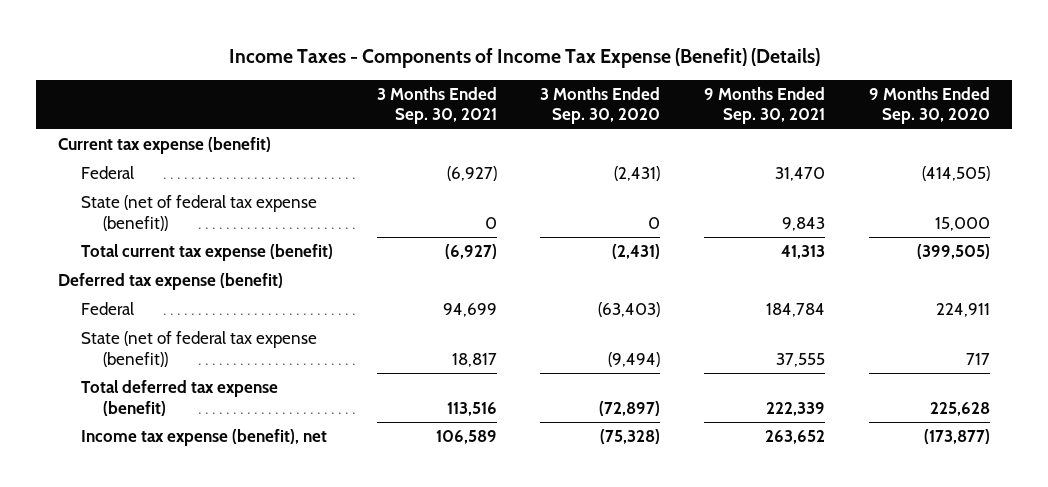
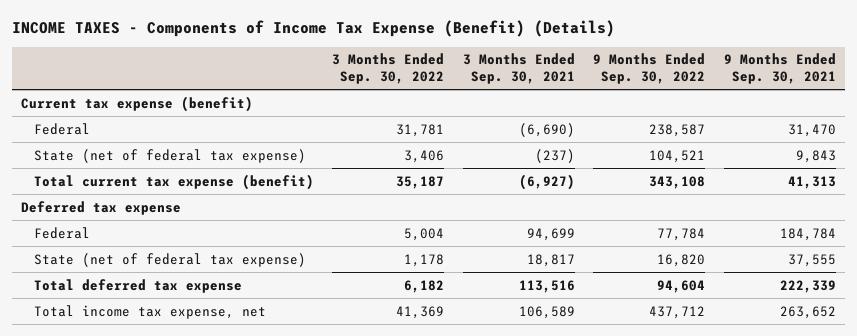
- Income Taxes - Components of Income Tax Expense (Benefit) (Details)
+ INCOME TAXES - Components of Income Tax Expense (Benefit) (Details)
- | 3 Months Ended Sep. 30, 2021 | 3 Months Ended Sep. 30, 2020 | 9 Months Ended Sep. 30, 2021 | 9 Months Ended Sep. 30, 2020
+ | 3 Months Ended Sep. 30, 2022 | 3 Months Ended Sep. 30, 2021 | 9 Months Ended Sep. 30, 2022 | 9 Months Ended Sep. 30, 2021
- Federal | (6,927) | (2,431) | 31,470 | (414,505)
- State (net of federal tax expense (benefit)) | 0 | 0 | 9,843 | 15,000
+ Federal | 31,781 | (6,690) | 238,587 | 31,470
+ State (net of federal tax expense) | 3,406 | (237) | 104,521 | 9,843
- Deferred tax expense (benefit)
+ Deferred tax expense
- State (net of federal tax expense (benefit)) | 18,817 | (9,494) | 37,555 | 717
- Total deferred tax expense (benefit) | 113,516 | (72,897) | 222,339 | 225,628
- Income tax expense (benefit), net | 106,589 | (75,328) | 263,652 | (173,877)
+ State (net of federal tax expense) | 1,178 | 18,817 | 16,820 | 37,555
+ Total deferred tax expense | 6,182 | 113,516 | 94,604 | 222,339
+ Total income tax expense, net | 41,369 | 106,589 | 437,712 | 263,652

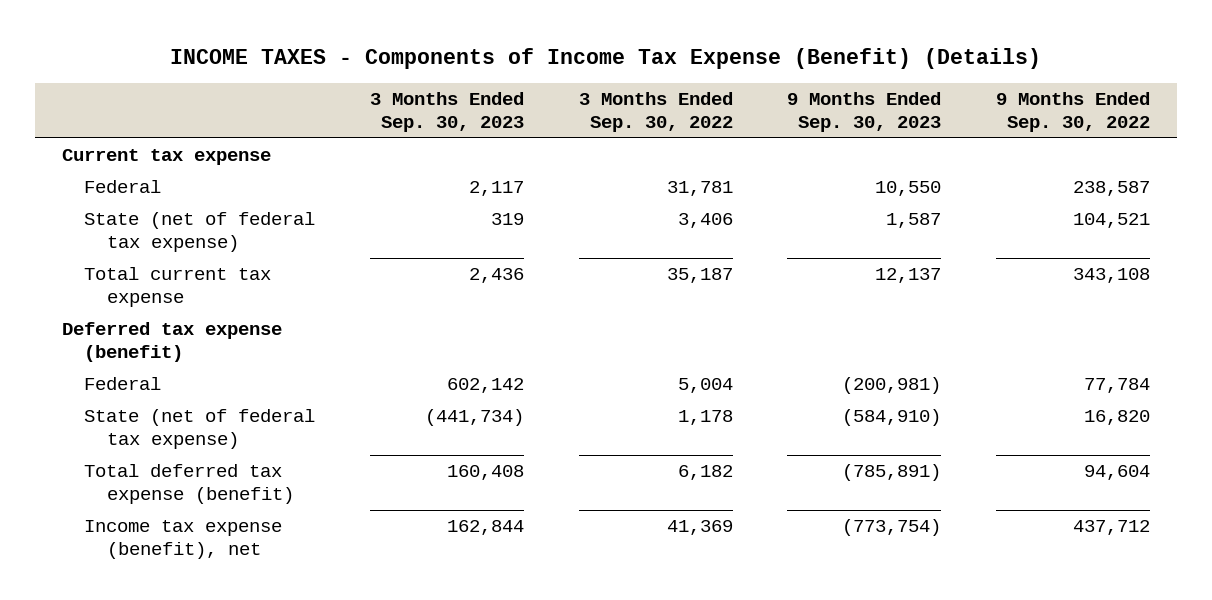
- | 3 Months Ended Sep. 30, 2022 | 3 Months Ended Sep. 30, 2021 | 9 Months Ended Sep. 30, 2022 | 9 Months Ended Sep. 30, 2021
+ | 3 Months Ended Sep. 30, 2023 | 3 Months Ended Sep. 30, 2022 | 9 Months Ended Sep. 30, 2023 | 9 Months Ended Sep. 30, 2022
- Current tax expense (benefit)
+ Current tax expense
- Total current tax expense (benefit) | 35,187 | (6,927) | 343,108 | 41,313
- Deferred tax expense
+ Total current tax expense | 2,436 | 35,187 | 12,137 | 343,108
+ Deferred tax expense (benefit)
- Total deferred tax expense | 6,182 | 113,516 | 94,604 | 222,339
- Total income tax expense, net | 41,369 | 106,589 | 437,712 | 263,652
+ Total deferred tax expense (benefit) | 160,408 | 6,182 | (785,891) | 94,604
+ Income tax expense (benefit), net | 162,844 | 41,369 | (773,754) | 437,712

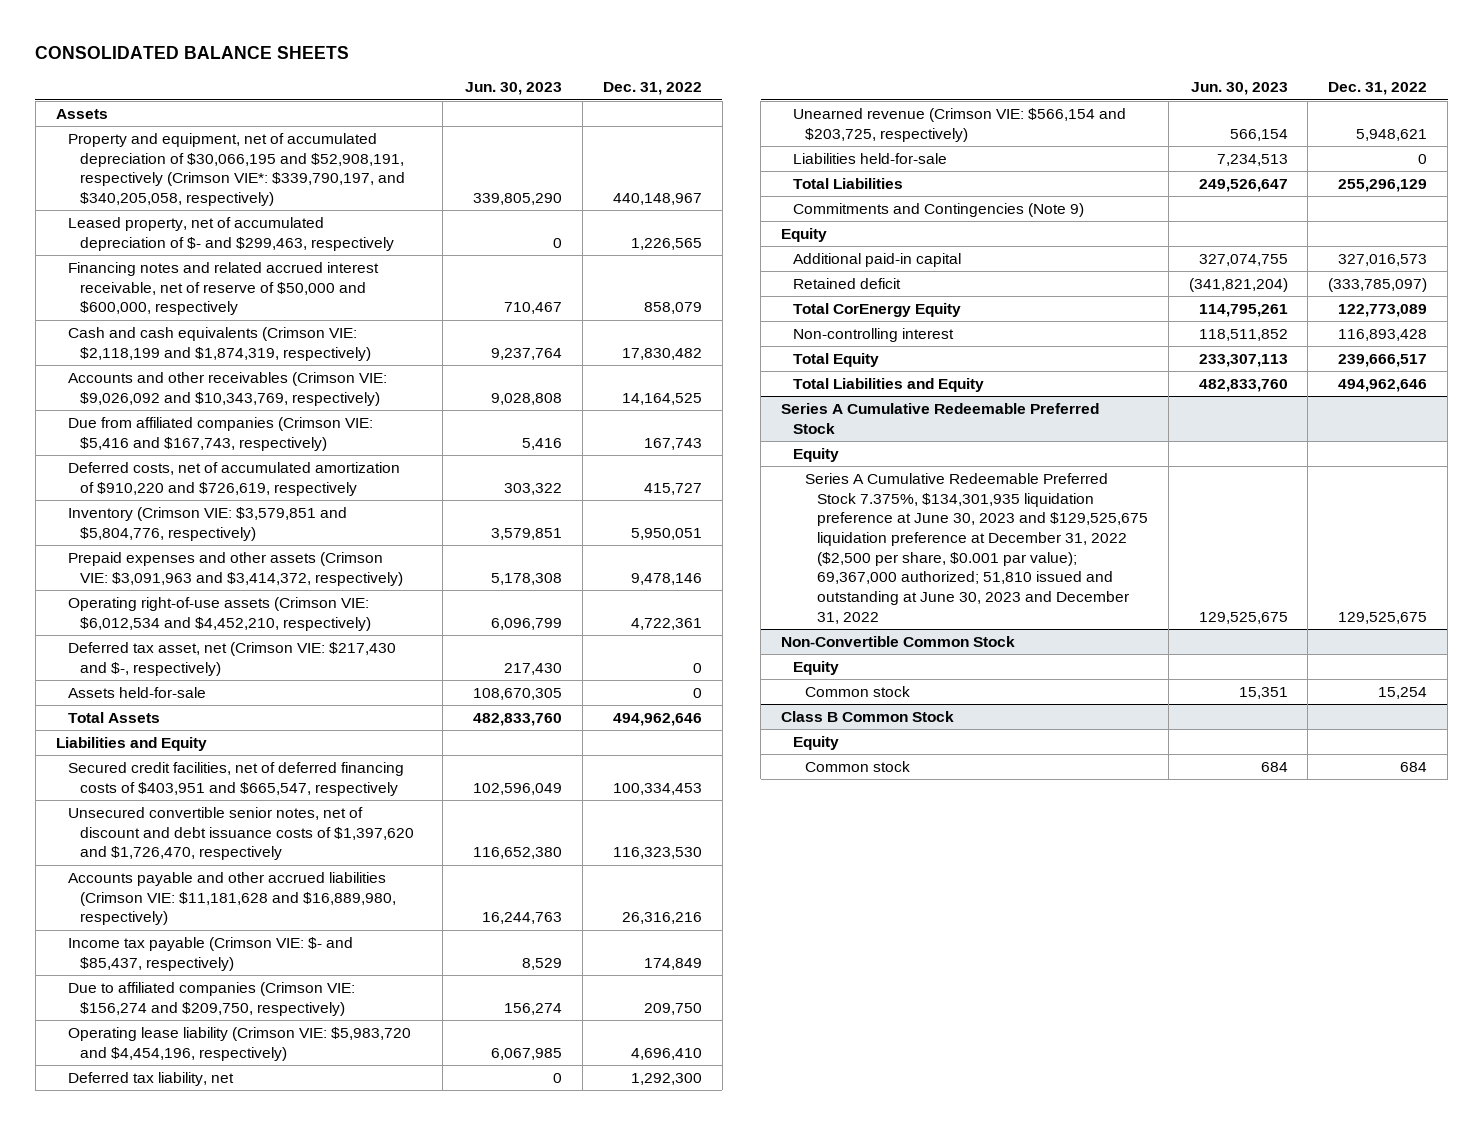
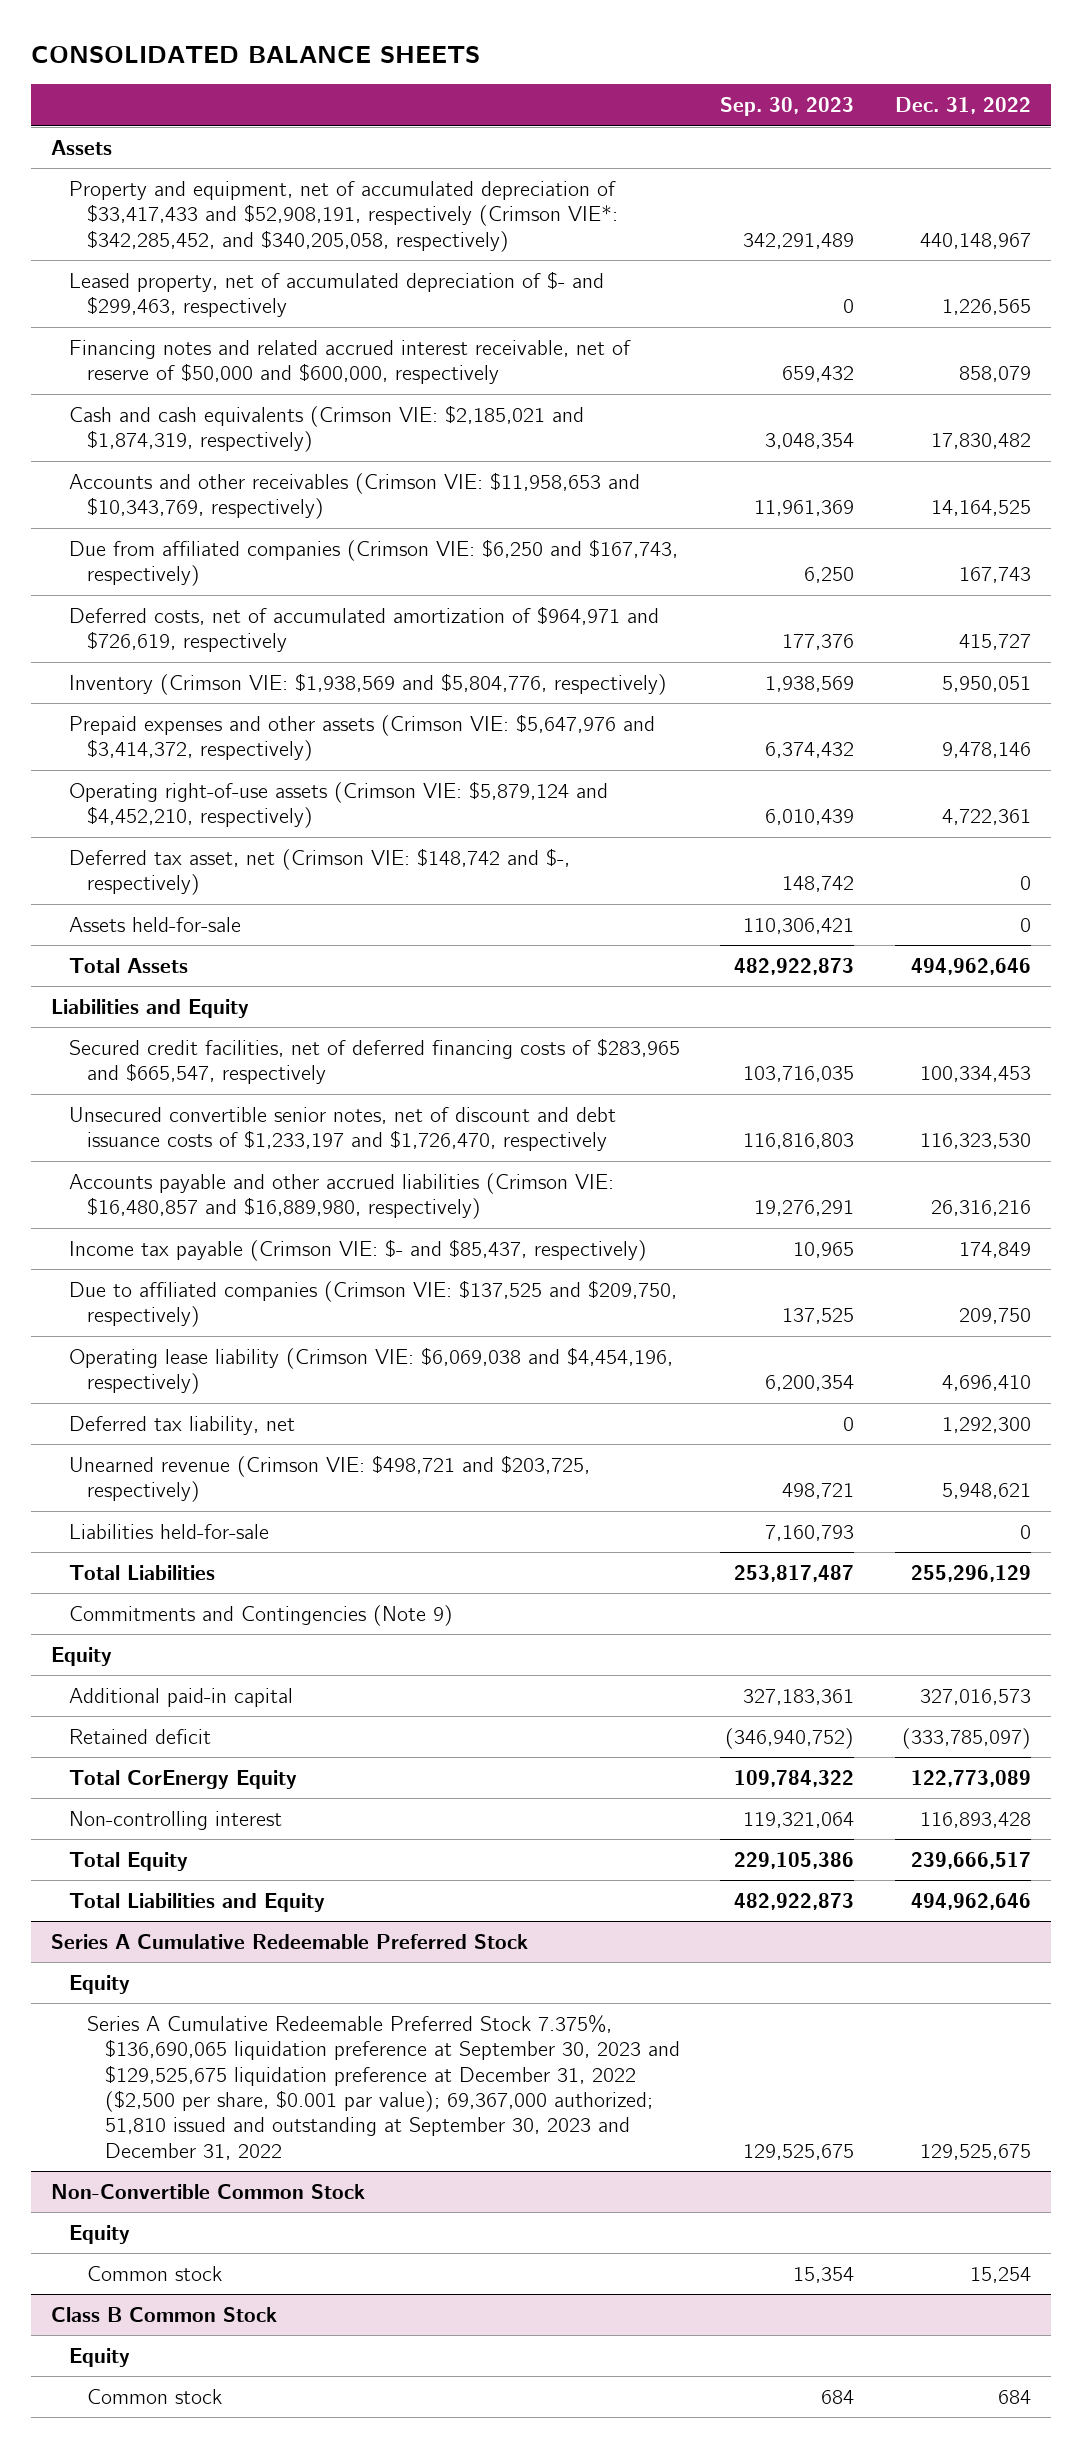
- | Jun. 30, 2023 | Dec. 31, 2022
+ | Sep. 30, 2023 | Dec. 31, 2022
- Property and equipment, net of accumulated depreciation of $30,066,195 and $52,908,191, respectively (Crimson VIE*: $339,790,197, and $340,205,058, respectively) | 339,805,290 | 440,148,967
+ Property and equipment, net of accumulated depreciation of $33,417,433 and $52,908,191, respectively (Crimson VIE*: $342,285,452, and $340,205,058, respectively) | 342,291,489 | 440,148,967
- Cash and cash equivalents (Crimson VIE: $2,118,199 and $1,874,319, respectively) | 9,237,764 | 17,830,482
- Accounts and other receivables (Crimson VIE: $9,026,092 and $10,343,769, respectively) | 9,028,808 | 14,164,525
- Due from affiliated companies (Crimson VIE: $5,416 and $167,743, respectively) | 5,416 | 167,743
- Deferred costs, net of accumulated amortization of $910,220 and $726,619, respectively | 303,322 | 415,727
- Inventory (Crimson VIE: $3,579,851 and $5,804,776, respectively) | 3,579,851 | 5,950,051
- Prepaid expenses and other assets (Crimson VIE: $3,091,963 and $3,414,372, respectively) | 5,178,308 | 9,478,146
- Operating right-of-use assets (Crimson VIE: $6,012,534 and $4,452,210, respectively) | 6,096,799 | 4,722,361
- Deferred tax asset, net (Crimson VIE: $217,430 and $-, respectively) | 217,430 | 0
+ Cash and cash equivalents (Crimson VIE: $2,185,021 and $1,874,319, respectively) | 3,048,354 | 17,830,482
+ Accounts and other receivables (Crimson VIE: $11,958,653 and $10,343,769, respectively) | 11,961,369 | 14,164,525
+ Due from affiliated companies (Crimson VIE: $6,250 and $167,743, respectively) | 6,250 | 167,743
+ Deferred costs, net of accumulated amortization of $964,971 and $726,619, respectively | 177,376 | 415,727
+ Inventory (Crimson VIE: $1,938,569 and $5,804,776, respectively) | 1,938,569 | 5,950,051
+ Prepaid expenses and other assets (Crimson VIE: $5,647,976 and $3,414,372, respectively) | 6,374,432 | 9,478,146
+ Operating right-of-use assets (Crimson VIE: $5,879,124 and $4,452,210, respectively) | 6,010,439 | 4,722,361
+ Deferred tax asset, net (Crimson VIE: $148,742 and $-, respectively) | 148,742 | 0
- Secured credit facilities, net of deferred financing costs of $403,951 and $665,547, respectively | 102,596,049 | 100,334,453
- Unsecured convertible senior notes, net of discount and debt issuance costs of $1,397,620 and $1,726,470, respectively | 116,652,380 | 116,323,530
- Accounts payable and other accrued liabilities (Crimson VIE: $11,181,628 and $16,889,980, respectively) | 16,244,763 | 26,316,216
+ Secured credit facilities, net of deferred financing costs of $283,965 and $665,547, respectively | 103,716,035 | 100,334,453
+ Unsecured convertible senior notes, net of discount and debt issuance costs of $1,233,197 and $1,726,470, respectively | 116,816,803 | 116,323,530
+ Accounts payable and other accrued liabilities (Crimson VIE: $16,480,857 and $16,889,980, respectively) | 19,276,291 | 26,316,216
- Due to affiliated companies (Crimson VIE: $156,274 and $209,750, respectively) | 156,274 | 209,750
- Operating lease liability (Crimson VIE: $5,983,720 and $4,454,196, respectively) | 6,067,985 | 4,696,410
+ Due to affiliated companies (Crimson VIE: $137,525 and $209,750, respectively) | 137,525 | 209,750
+ Operating lease liability (Crimson VIE: $6,069,038 and $4,454,196, respectively) | 6,200,354 | 4,696,410
- Unearned revenue (Crimson VIE: $566,154 and $203,725, respectively) | 566,154 | 5,948,621
+ Unearned revenue (Crimson VIE: $498,721 and $203,725, respectively) | 498,721 | 5,948,621
@ Series A Cumulative Redeemable Preferred Stock
- Series A Cumulative Redeemable Preferred Stock 7.375%, $134,301,935 liquidation preference at June 30, 2023 and $129,525,675 liquidation preference at December 31, 2022 ($2,500 per share, $0.001 par value); 69,367,000 authorized; 51,810 issued and outstanding at June 30, 2023 and December 31, 2022 | 129,525,675 | 129,525,675
+ Series A Cumulative Redeemable Preferred Stock 7.375%, $136,690,065 liquidation preference at September 30, 2023 and $129,525,675 liquidation preference at December 31, 2022 ($2,500 per share, $0.001 par value); 69,367,000 authorized; 51,810 issued and outstanding at September 30, 2023 and December 31, 2022 | 129,525,675 | 129,525,675

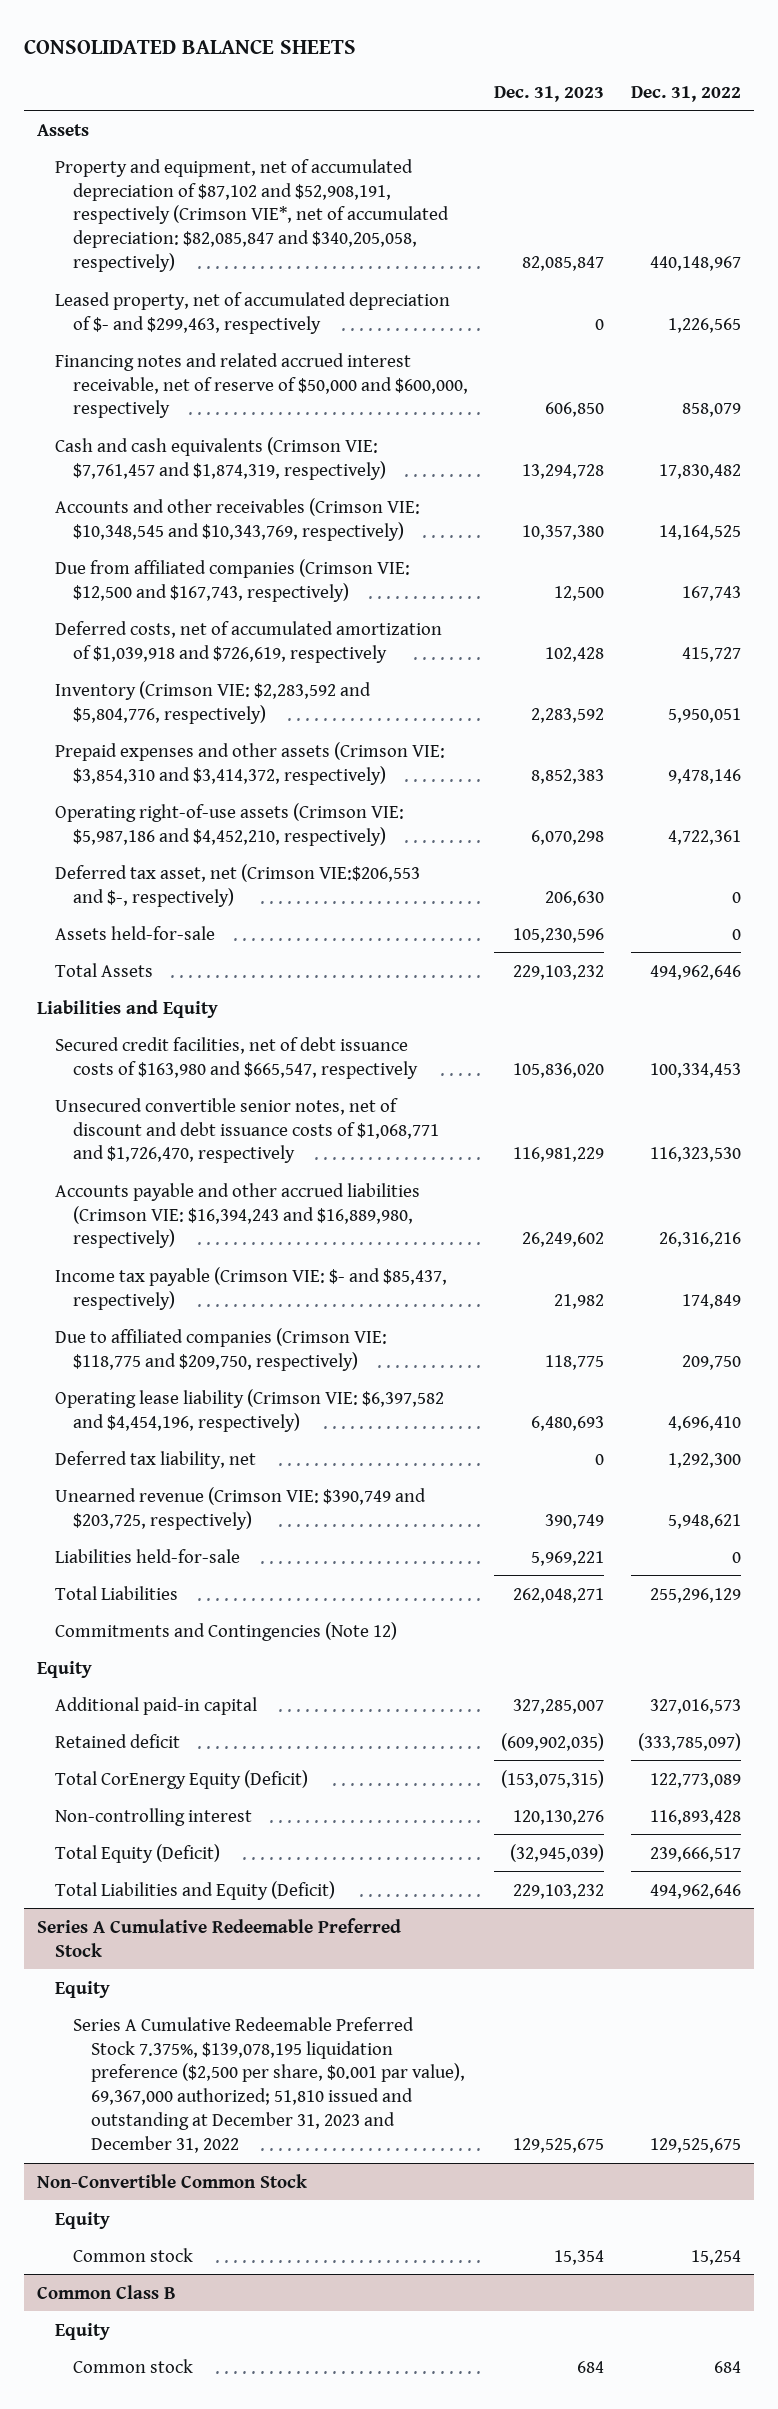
- | Sep. 30, 2023 | Dec. 31, 2022
+ | Dec. 31, 2023 | Dec. 31, 2022
- Property and equipment, net of accumulated depreciation of $33,417,433 and $52,908,191, respectively (Crimson VIE*: $342,285,452, and $340,205,058, respectively) | 342,291,489 | 440,148,967
+ Property and equipment, net of accumulated depreciation of $87,102 and $52,908,191, respectively (Crimson VIE*, net of accumulated depreciation: $82,085,847 and $340,205,058, respectively) | 82,085,847 | 440,148,967
- Cash and cash equivalents (Crimson VIE: $2,185,021 and $1,874,319, respectively) | 3,048,354 | 17,830,482
- Accounts and other receivables (Crimson VIE: $11,958,653 and $10,343,769, respectively) | 11,961,369 | 14,164,525
- Due from affiliated companies (Crimson VIE: $6,250 and $167,743, respectively) | 6,250 | 167,743
- Deferred costs, net of accumulated amortization of $964,971 and $726,619, respectively | 177,376 | 415,727
- Inventory (Crimson VIE: $1,938,569 and $5,804,776, respectively) | 1,938,569 | 5,950,051
- Prepaid expenses and other assets (Crimson VIE: $5,647,976 and $3,414,372, respectively) | 6,374,432 | 9,478,146
- Operating right-of-use assets (Crimson VIE: $5,879,124 and $4,452,210, respectively) | 6,010,439 | 4,722,361
- Deferred tax asset, net (Crimson VIE: $148,742 and $-, respectively) | 148,742 | 0
+ Cash and cash equivalents (Crimson VIE: $7,761,457 and $1,874,319, respectively) | 13,294,728 | 17,830,482
+ Accounts and other receivables (Crimson VIE: $10,348,545 and $10,343,769, respectively) | 10,357,380 | 14,164,525
+ Due from affiliated companies (Crimson VIE: $12,500 and $167,743, respectively) | 12,500 | 167,743
+ Deferred costs, net of accumulated amortization of $1,039,918 and $726,619, respectively | 102,428 | 415,727
+ Inventory (Crimson VIE: $2,283,592 and $5,804,776, respectively) | 2,283,592 | 5,950,051
+ Prepaid expenses and other assets (Crimson VIE: $3,854,310 and $3,414,372, respectively) | 8,852,383 | 9,478,146
+ Operating right-of-use assets (Crimson VIE: $5,987,186 and $4,452,210, respectively) | 6,070,298 | 4,722,361
+ Deferred tax asset, net (Crimson VIE:$206,553 and $-, respectively) | 206,630 | 0
- Secured credit facilities, net of deferred financing costs of $283,965 and $665,547, respectively | 103,716,035 | 100,334,453
- Unsecured convertible senior notes, net of discount and debt issuance costs of $1,233,197 and $1,726,470, respectively | 116,816,803 | 116,323,530
- Accounts payable and other accrued liabilities (Crimson VIE: $16,480,857 and $16,889,980, respectively) | 19,276,291 | 26,316,216
+ Secured credit facilities, net of debt issuance costs of $163,980 and $665,547, respectively | 105,836,020 | 100,334,453
+ Unsecured convertible senior notes, net of discount and debt issuance costs of $1,068,771 and $1,726,470, respectively | 116,981,229 | 116,323,530
+ Accounts payable and other accrued liabilities (Crimson VIE: $16,394,243 and $16,889,980, respectively) | 26,249,602 | 26,316,216
- Due to affiliated companies (Crimson VIE: $137,525 and $209,750, respectively) | 137,525 | 209,750
- Operating lease liability (Crimson VIE: $6,069,038 and $4,454,196, respectively) | 6,200,354 | 4,696,410
+ Due to affiliated companies (Crimson VIE: $118,775 and $209,750, respectively) | 118,775 | 209,750
+ Operating lease liability (Crimson VIE: $6,397,582 and $4,454,196, respectively) | 6,480,693 | 4,696,410
- Unearned revenue (Crimson VIE: $498,721 and $203,725, respectively) | 498,721 | 5,948,621
+ Unearned revenue (Crimson VIE: $390,749 and $203,725, respectively) | 390,749 | 5,948,621
- Commitments and Contingencies (Note 9)
+ Commitments and Contingencies (Note 12)
- Total CorEnergy Equity | 109,784,322 | 122,773,089
+ Total CorEnergy Equity (Deficit) | (153,075,315) | 122,773,089
- Total Equity | 229,105,386 | 239,666,517
- Total Liabilities and Equity | 482,922,873 | 494,962,646
+ Total Equity (Deficit) | (32,945,039) | 239,666,517
+ Total Liabilities and Equity (Deficit) | 229,103,232 | 494,962,646
@ Series A Cumulative Redeemable Preferred Stock
- Series A Cumulative Redeemable Preferred Stock 7.375%, $136,690,065 liquidation preference at September 30, 2023 and $129,525,675 liquidation preference at December 31, 2022 ($2,500 per share, $0.001 par value); 69,367,000 authorized; 51,810 issued and outstanding at September 30, 2023 and December 31, 2022 | 129,525,675 | 129,525,675
+ Series A Cumulative Redeemable Preferred Stock 7.375%, $139,078,195 liquidation preference ($2,500 per share, $0.001 par value), 69,367,000 authorized; 51,810 issued and outstanding at December 31, 2023 and December 31, 2022 | 129,525,675 | 129,525,675
- Class B Common Stock
+ Common Class B

